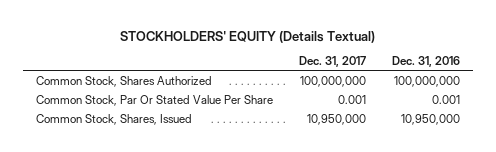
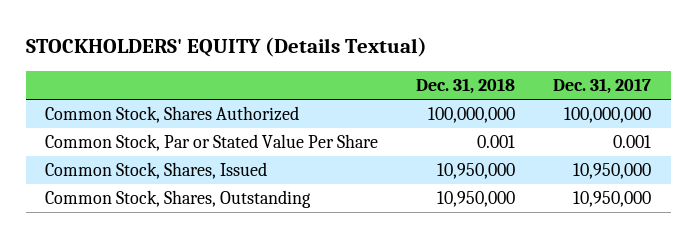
- | Dec. 31, 2017 | Dec. 31, 2016
+ | Dec. 31, 2018 | Dec. 31, 2017
- Common Stock, Par Or Stated Value Per Share | 0.001 | 0.001
+ Common Stock, Par or Stated Value Per Share | 0.001 | 0.001
+ Common Stock, Shares, Outstanding | 10,950,000 | 10,950,000

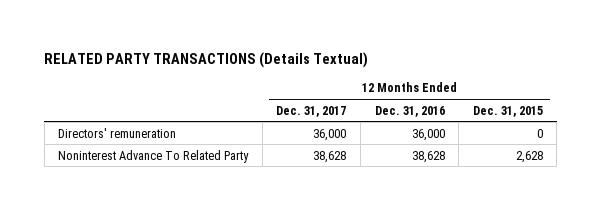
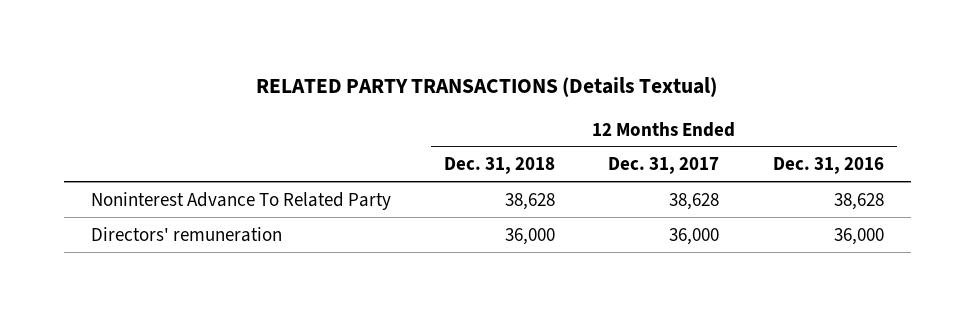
- | 12 Months Ended Dec. 31, 2017 | 12 Months Ended Dec. 31, 2016 | 12 Months Ended Dec. 31, 2015
+ | 12 Months Ended Dec. 31, 2018 | 12 Months Ended Dec. 31, 2017 | 12 Months Ended Dec. 31, 2016
moved down: Directors' remuneration | 36,000 | 36,000 | 36,000

